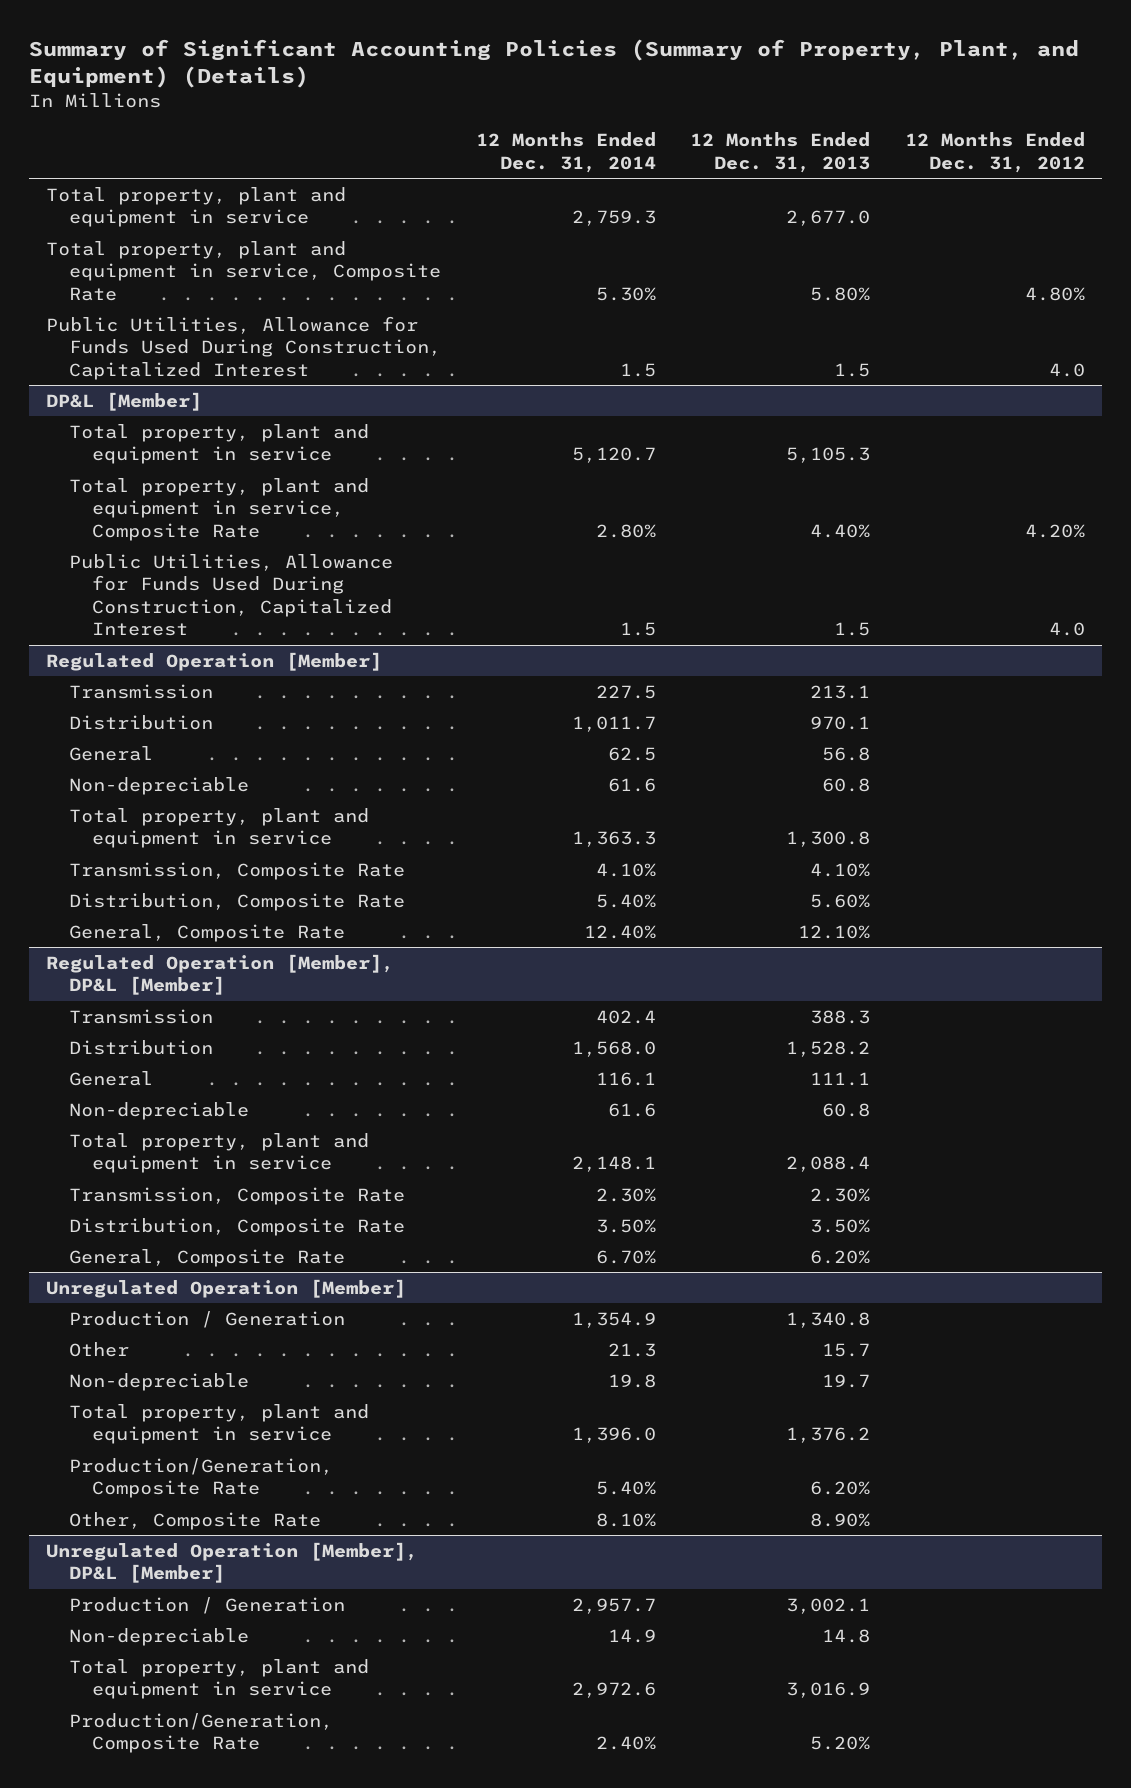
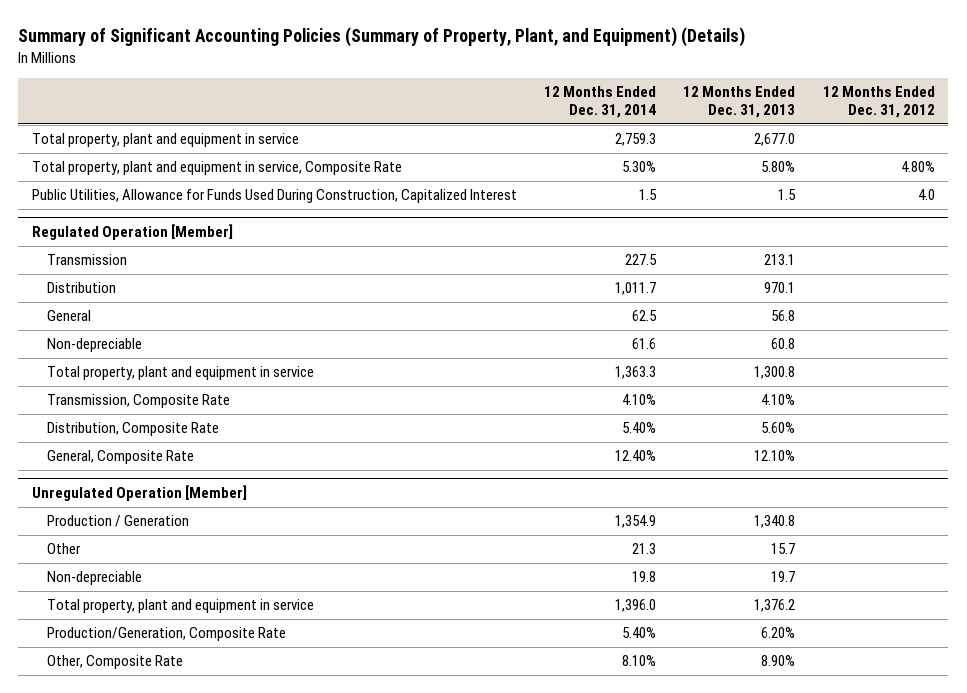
- DP&L [Member]
- Total property, plant and equipment in service | 5,120.7 | 5,105.3 |
- Total property, plant and equipment in service, Composite Rate | 2.80% | 4.40% | 4.20%
- Public Utilities, Allowance for Funds Used During Construction, Capitalized Interest | 1.5 | 1.5 | 4.0
- Regulated Operation [Member], DP&L [Member]
- Transmission | 402.4 | 388.3 |
- Distribution | 1,568.0 | 1,528.2 |
- General | 116.1 | 111.1 |
- Non-depreciable | 61.6 | 60.8 |
- Total property, plant and equipment in service | 2,148.1 | 2,088.4 |
- Transmission, Composite Rate | 2.30% | 2.30% |
- Distribution, Composite Rate | 3.50% | 3.50% |
- General, Composite Rate | 6.70% | 6.20% |
- Unregulated Operation [Member], DP&L [Member]
- Production / Generation | 2,957.7 | 3,002.1 |
- Non-depreciable | 14.9 | 14.8 |
- Total property, plant and equipment in service | 2,972.6 | 3,016.9 |
- Production/Generation, Composite Rate | 2.40% | 5.20% |

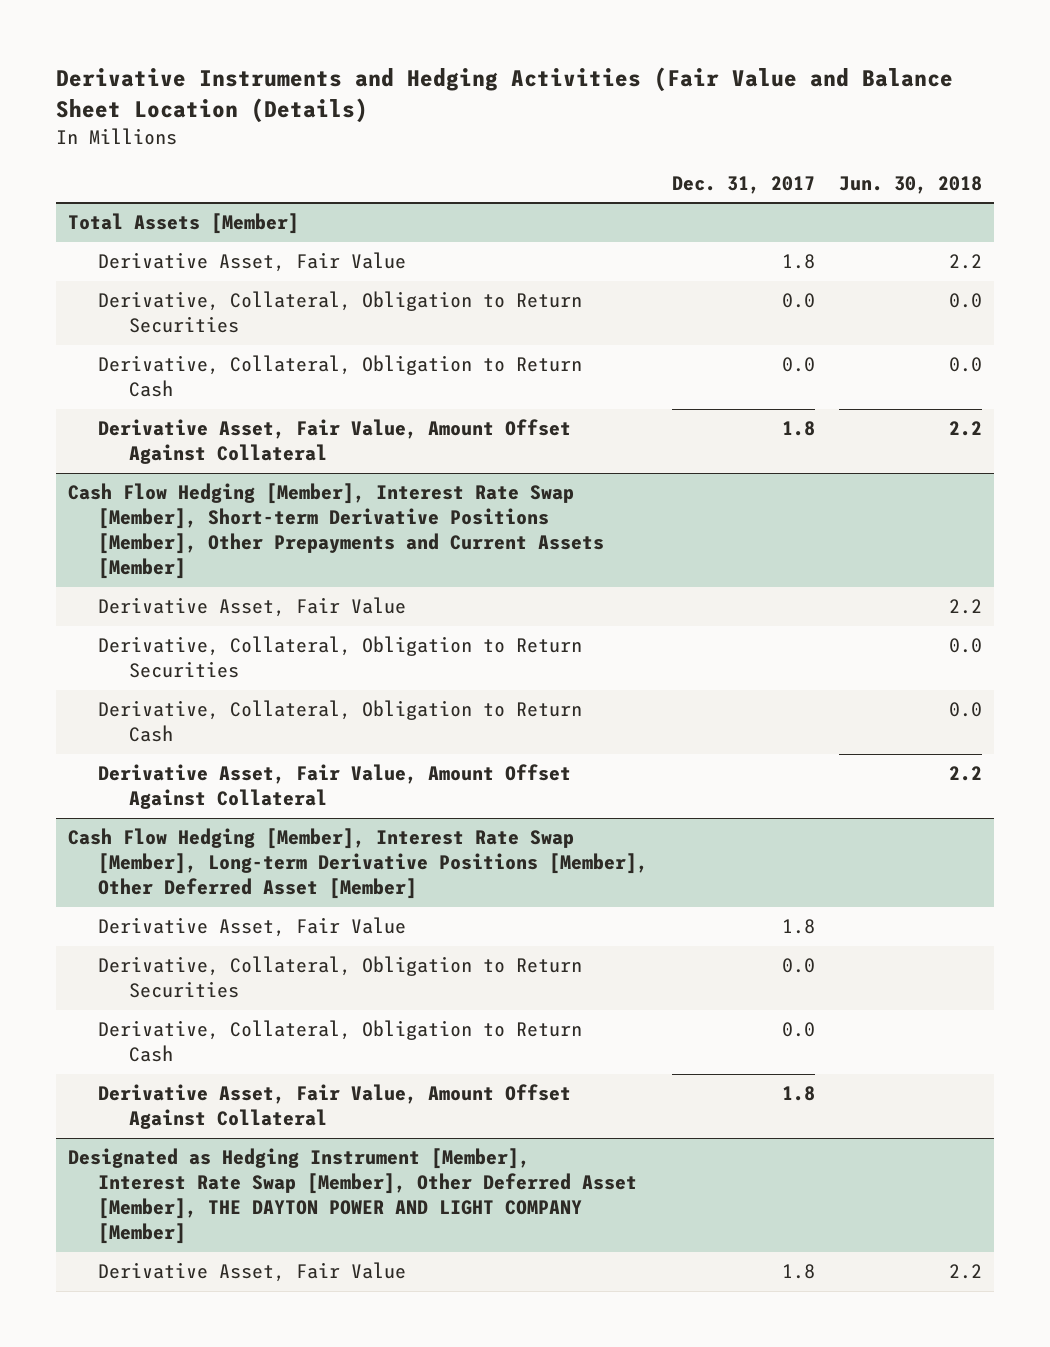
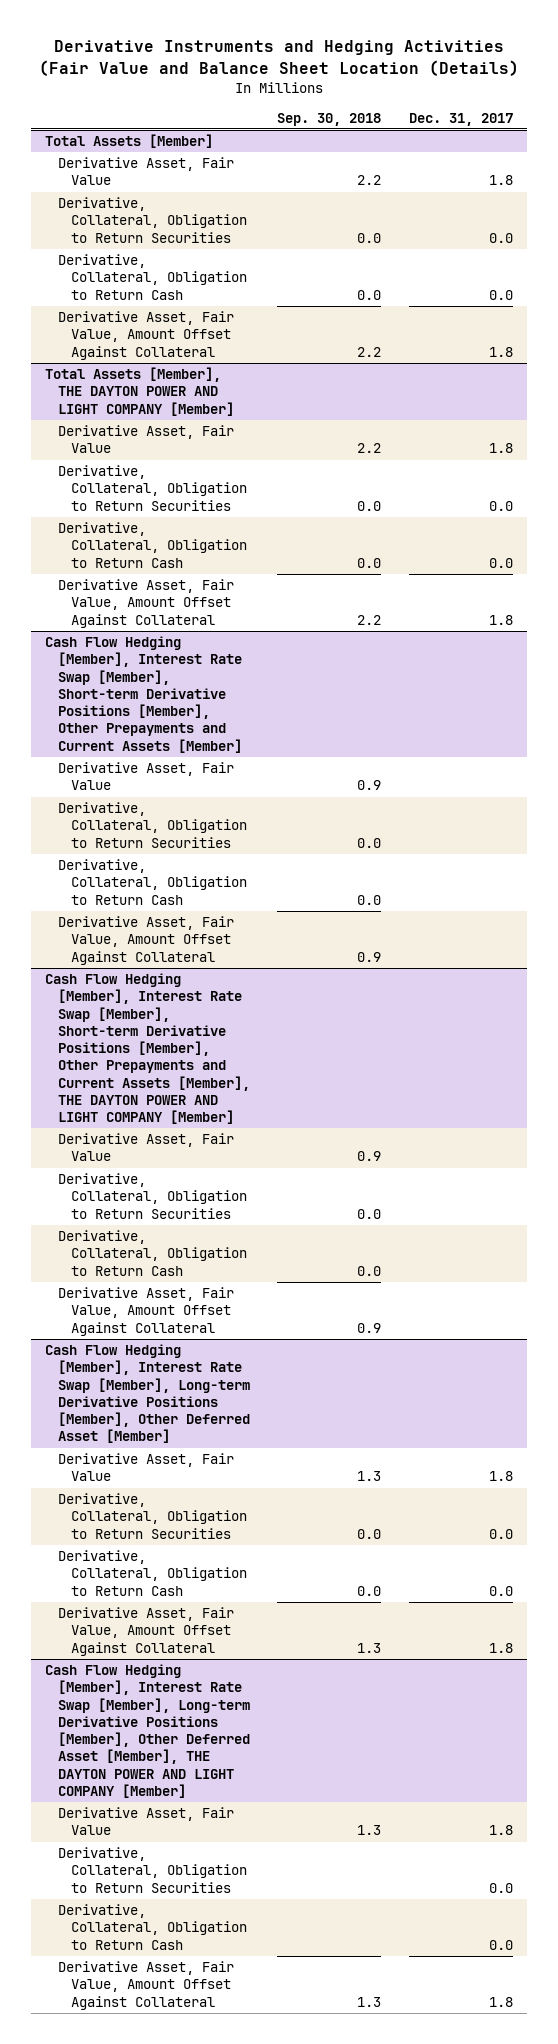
- | Dec. 31, 2017 | Jun. 30, 2018
+ | Sep. 30, 2018 | Dec. 31, 2017
+ Total Assets [Member], THE DAYTON POWER AND LIGHT COMPANY [Member]
+ Derivative Asset, Fair Value | 2.2 | 1.8
+ Derivative, Collateral, Obligation to Return Securities | 0.0 | 0.0
+ Derivative, Collateral, Obligation to Return Cash | 0.0 | 0.0
+ Derivative Asset, Fair Value, Amount Offset Against Collateral | 2.2 | 1.8
+ Cash Flow Hedging [Member], Interest Rate Swap [Member], Short-term Derivative Positions [Member], Other Prepayments and Current Assets [Member], THE DAYTON POWER AND LIGHT COMPANY [Member]
+ Derivative Asset, Fair Value | 0.9 |
+ Derivative, Collateral, Obligation to Return Securities | 0.0 |
+ Derivative, Collateral, Obligation to Return Cash | 0.0 |
+ Derivative Asset, Fair Value, Amount Offset Against Collateral | 0.9 |
- Designated as Hedging Instrument [Member], Interest Rate Swap [Member], Other Deferred Asset [Member], THE DAYTON POWER AND LIGHT COMPANY [Member]
+ Cash Flow Hedging [Member], Interest Rate Swap [Member], Long-term Derivative Positions [Member], Other Deferred Asset [Member], THE DAYTON POWER AND LIGHT COMPANY [Member]
+ Derivative, Collateral, Obligation to Return Securities | | 0.0
+ Derivative, Collateral, Obligation to Return Cash | | 0.0
+ Derivative Asset, Fair Value, Amount Offset Against Collateral | 1.3 | 1.8

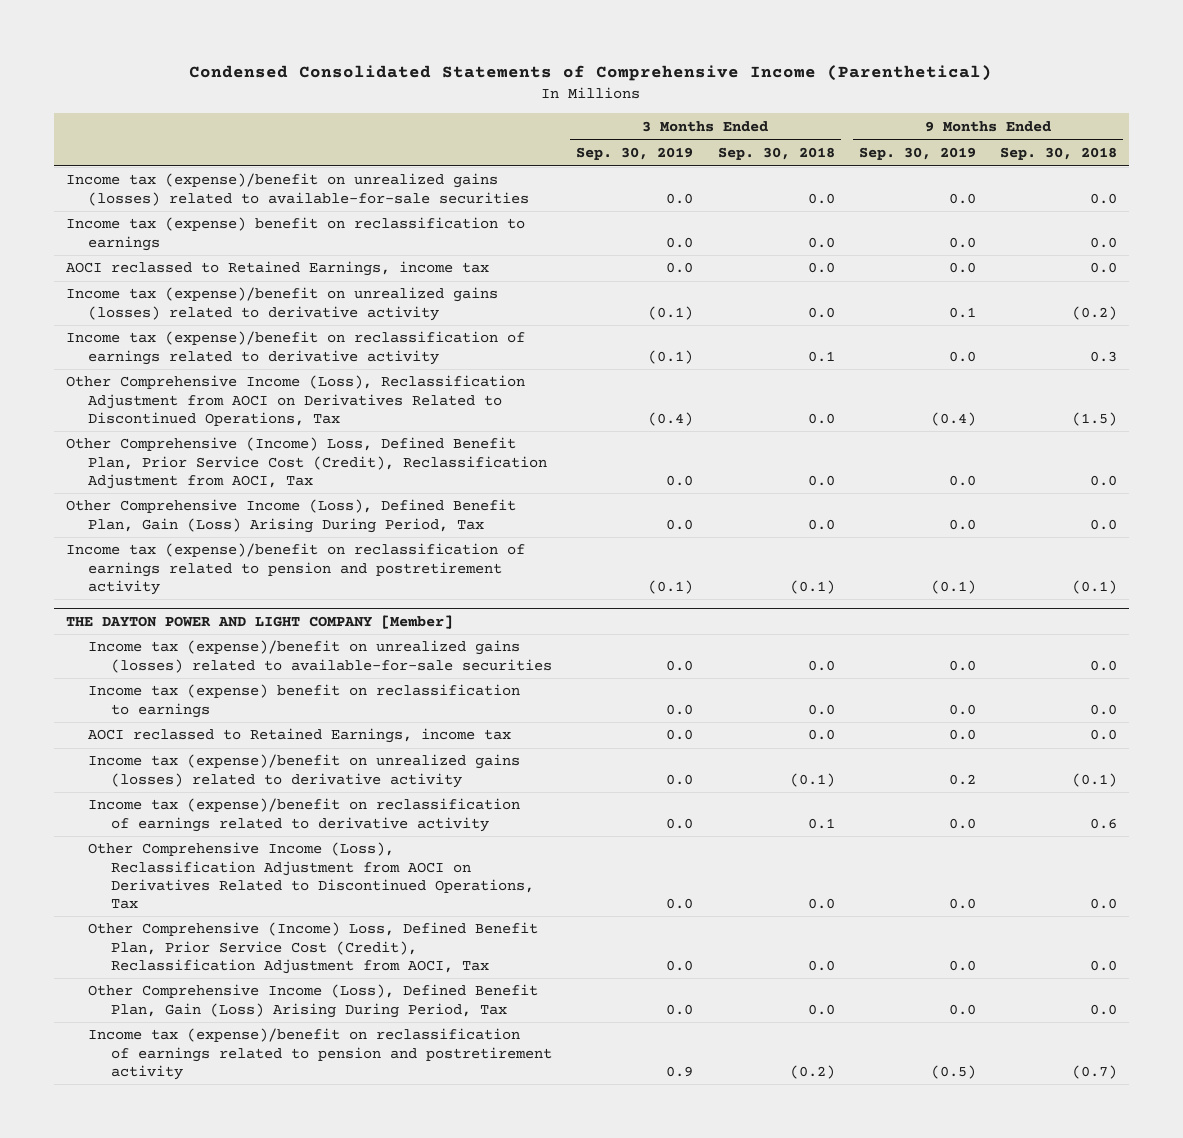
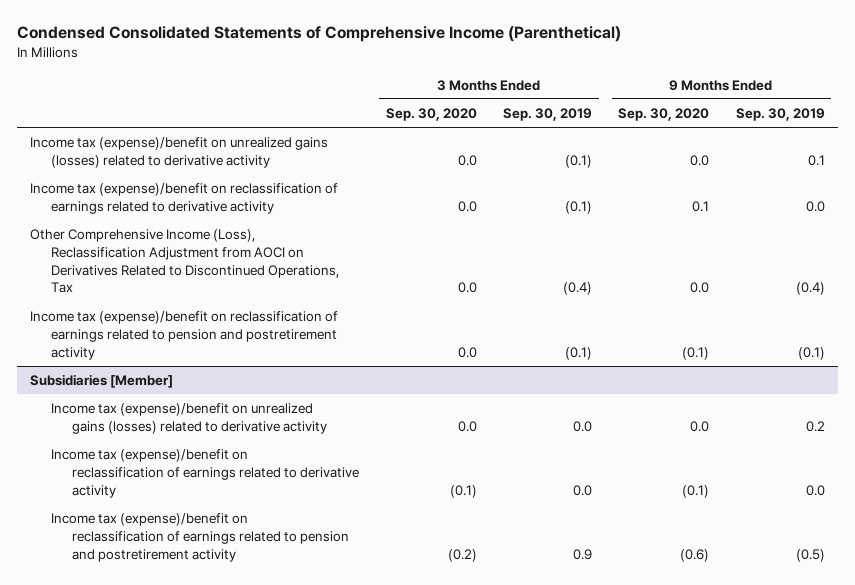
- | 3 Months Ended Sep. 30, 2019 | 3 Months Ended Sep. 30, 2018 | 9 Months Ended Sep. 30, 2019 | 9 Months Ended Sep. 30, 2018
+ | 3 Months Ended Sep. 30, 2020 | 3 Months Ended Sep. 30, 2019 | 9 Months Ended Sep. 30, 2020 | 9 Months Ended Sep. 30, 2019
- Income tax (expense)/benefit on unrealized gains (losses) related to available-for-sale securities | 0.0 | 0.0 | 0.0 | 0.0
- Income tax (expense) benefit on reclassification to earnings | 0.0 | 0.0 | 0.0 | 0.0
- AOCI reclassed to Retained Earnings, income tax | 0.0 | 0.0 | 0.0 | 0.0
- Other Comprehensive (Income) Loss, Defined Benefit Plan, Prior Service Cost (Credit), Reclassification Adjustment from AOCI, Tax | 0.0 | 0.0 | 0.0 | 0.0
- Other Comprehensive Income (Loss), Defined Benefit Plan, Gain (Loss) Arising During Period, Tax | 0.0 | 0.0 | 0.0 | 0.0
- THE DAYTON POWER AND LIGHT COMPANY [Member]
- Income tax (expense)/benefit on unrealized gains (losses) related to available-for-sale securities | 0.0 | 0.0 | 0.0 | 0.0
- Income tax (expense) benefit on reclassification to earnings | 0.0 | 0.0 | 0.0 | 0.0
- AOCI reclassed to Retained Earnings, income tax | 0.0 | 0.0 | 0.0 | 0.0
+ Subsidiaries [Member]
- Other Comprehensive Income (Loss), Reclassification Adjustment from AOCI on Derivatives Related to Discontinued Operations, Tax | 0.0 | 0.0 | 0.0 | 0.0
- Other Comprehensive (Income) Loss, Defined Benefit Plan, Prior Service Cost (Credit), Reclassification Adjustment from AOCI, Tax | 0.0 | 0.0 | 0.0 | 0.0
- Other Comprehensive Income (Loss), Defined Benefit Plan, Gain (Loss) Arising During Period, Tax | 0.0 | 0.0 | 0.0 | 0.0

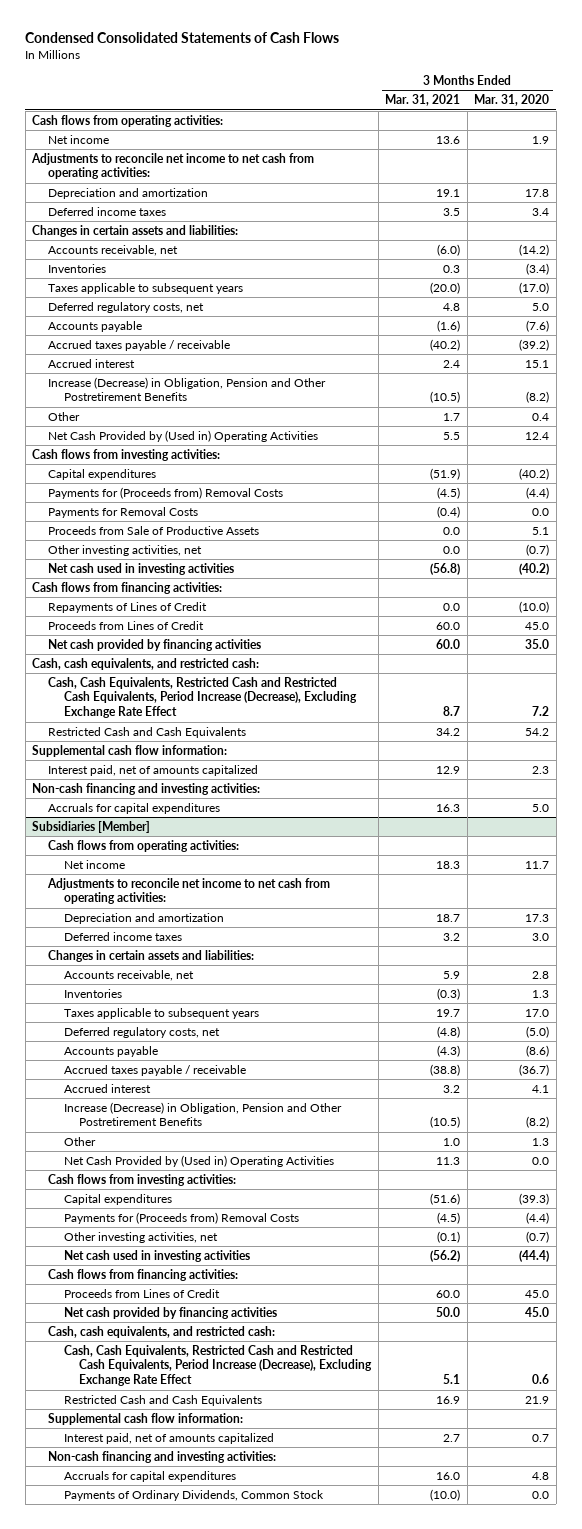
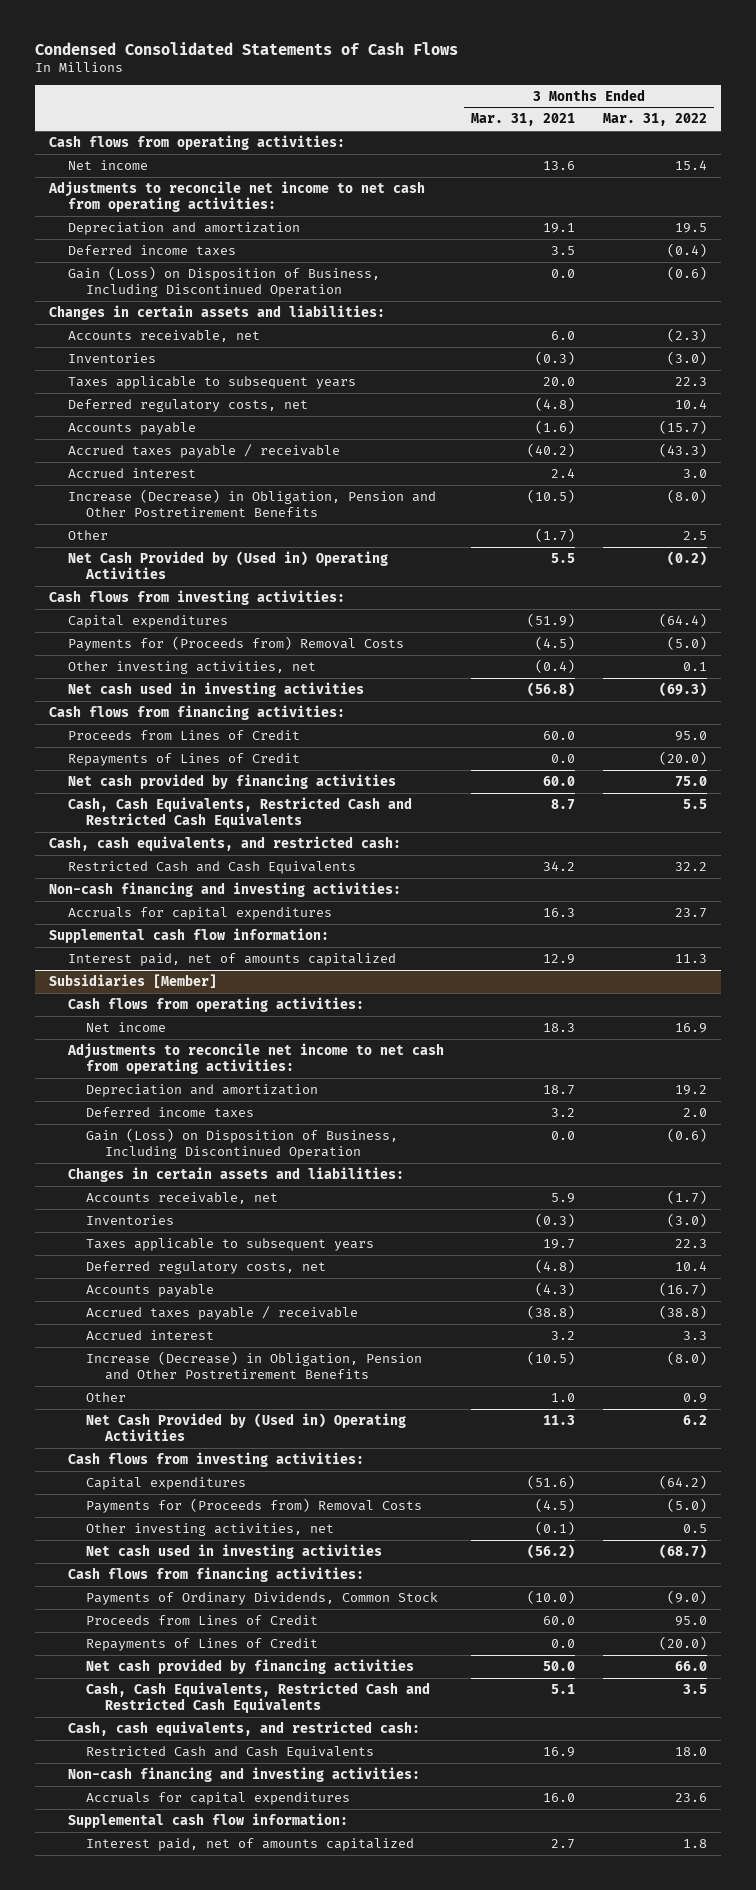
- | 3 Months Ended Mar. 31, 2021 | 3 Months Ended Mar. 31, 2020
+ | 3 Months Ended Mar. 31, 2021 | 3 Months Ended Mar. 31, 2022
+ Gain (Loss) on Disposition of Business, Including Discontinued Operation | 0.0 | (0.6)
- Accounts receivable, net | (6.0) | (14.2)
- Inventories | 0.3 | (3.4)
- Taxes applicable to subsequent years | (20.0) | (17.0)
- Deferred regulatory costs, net | 4.8 | 5.0
+ Accounts receivable, net | 6.0 | (2.3)
+ Inventories | (0.3) | (3.0)
+ Taxes applicable to subsequent years | 20.0 | 22.3
+ Deferred regulatory costs, net | (4.8) | 10.4
- Other | 1.7 | 0.4
+ Other | (1.7) | 2.5
- Payments for Removal Costs | (0.4) | 0.0
- Proceeds from Sale of Productive Assets | 0.0 | 5.1
- Other investing activities, net | 0.0 | (0.7)
+ Other investing activities, net | (0.4) | 0.1
moved down: Repayments of Lines of Credit | 0.0 | (20.0)
+ Cash, Cash Equivalents, Restricted Cash and Restricted Cash Equivalents | 8.7 | 5.5
- Cash, Cash Equivalents, Restricted Cash and Restricted Cash Equivalents, Period Increase (Decrease), Excluding Exchange Rate Effect | 8.7 | 7.2
moved down: Supplemental cash flow information:
moved down: Interest paid, net of amounts capitalized | 12.9 | 11.3
@ Subsidiaries [Member]
+ Gain (Loss) on Disposition of Business, Including Discontinued Operation | 0.0 | (0.6)
moved up: Payments of Ordinary Dividends, Common Stock | (10.0) | (9.0)
+ Repayments of Lines of Credit | 0.0 | (20.0)
+ Cash, Cash Equivalents, Restricted Cash and Restricted Cash Equivalents | 5.1 | 3.5
- Cash, Cash Equivalents, Restricted Cash and Restricted Cash Equivalents, Period Increase (Decrease), Excluding Exchange Rate Effect | 5.1 | 0.6
moved down: Supplemental cash flow information:
moved down: Interest paid, net of amounts capitalized | 2.7 | 1.8

